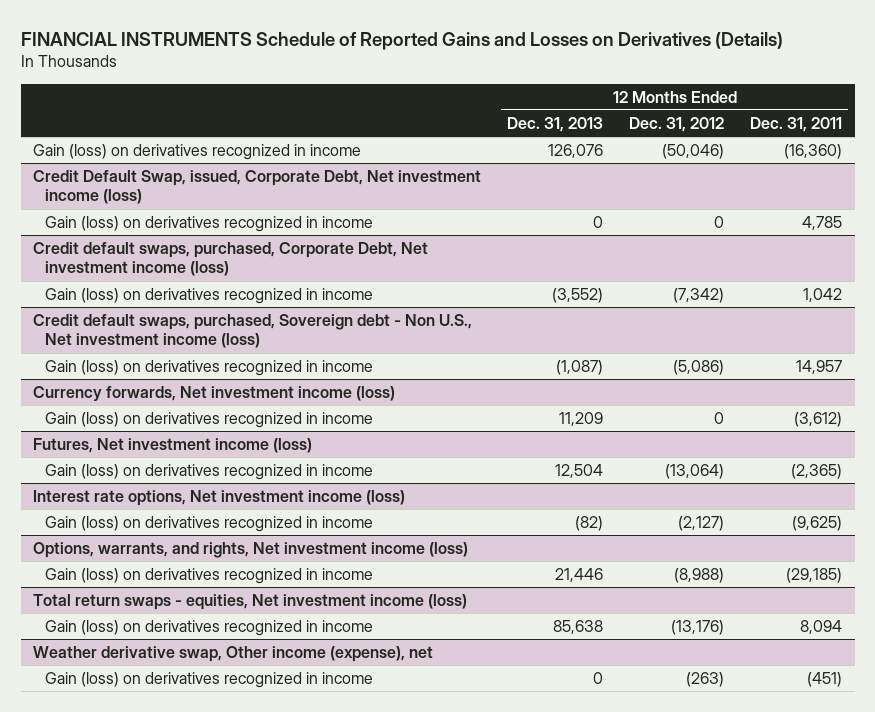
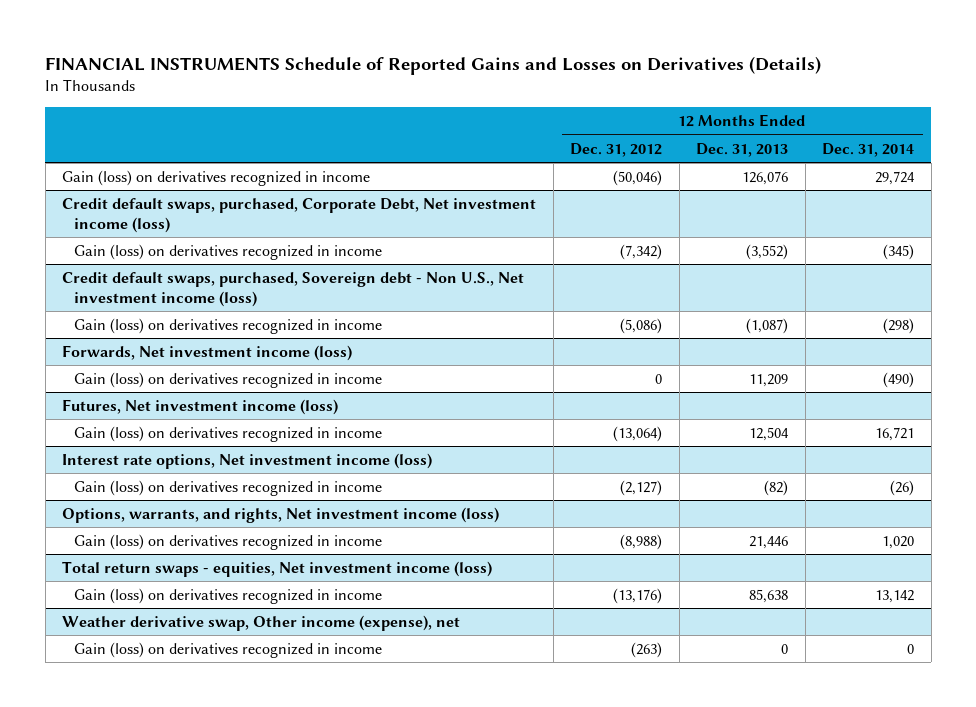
- | 12 Months Ended Dec. 31, 2013 | 12 Months Ended Dec. 31, 2012 | 12 Months Ended Dec. 31, 2011
+ | 12 Months Ended Dec. 31, 2012 | 12 Months Ended Dec. 31, 2013 | 12 Months Ended Dec. 31, 2014
- Credit Default Swap, issued, Corporate Debt, Net investment income (loss)
- Gain (loss) on derivatives recognized in income | 0 | 0 | 4,785
- Currency forwards, Net investment income (loss)
+ Forwards, Net investment income (loss)

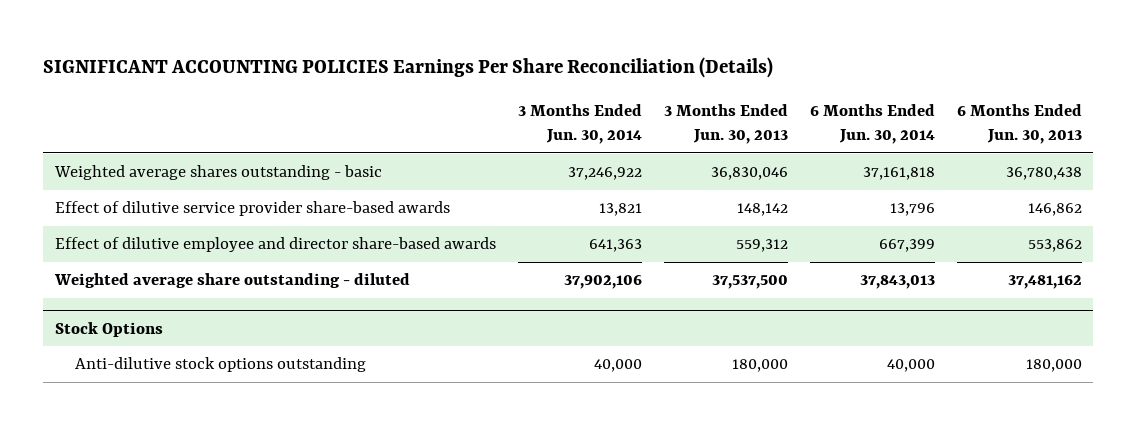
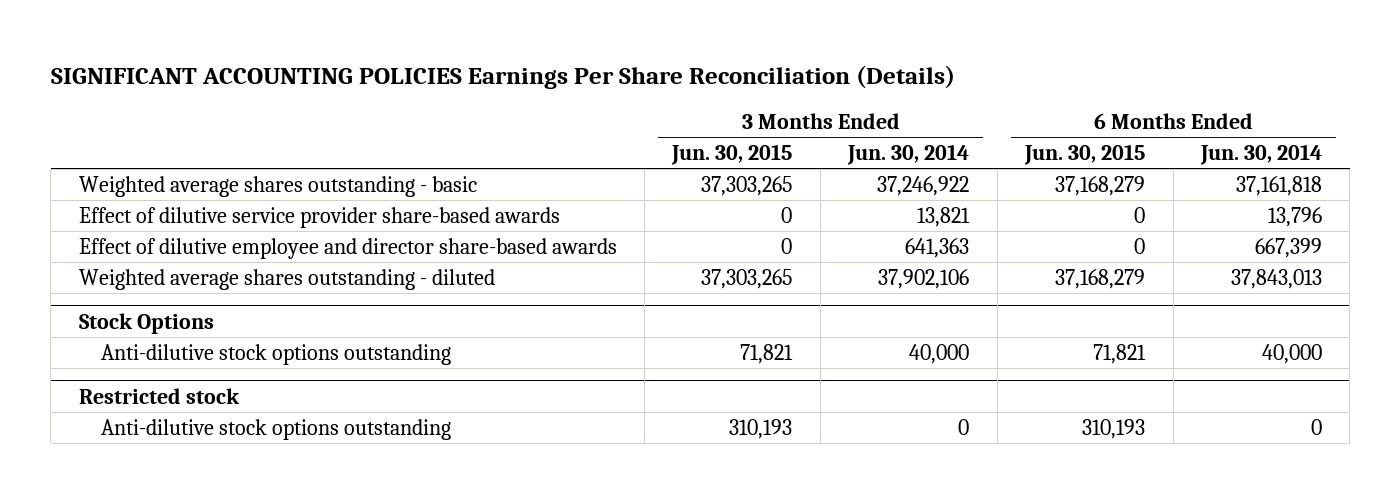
- | 3 Months Ended Jun. 30, 2014 | 3 Months Ended Jun. 30, 2013 | 6 Months Ended Jun. 30, 2014 | 6 Months Ended Jun. 30, 2013
+ | 3 Months Ended Jun. 30, 2015 | 3 Months Ended Jun. 30, 2014 | 6 Months Ended Jun. 30, 2015 | 6 Months Ended Jun. 30, 2014
- Weighted average share outstanding - diluted | 37,902,106 | 37,537,500 | 37,843,013 | 37,481,162
+ Weighted average shares outstanding - diluted | 37,303,265 | 37,902,106 | 37,168,279 | 37,843,013
+ Restricted stock
+ Anti-dilutive stock options outstanding | 310,193 | 0 | 310,193 | 0

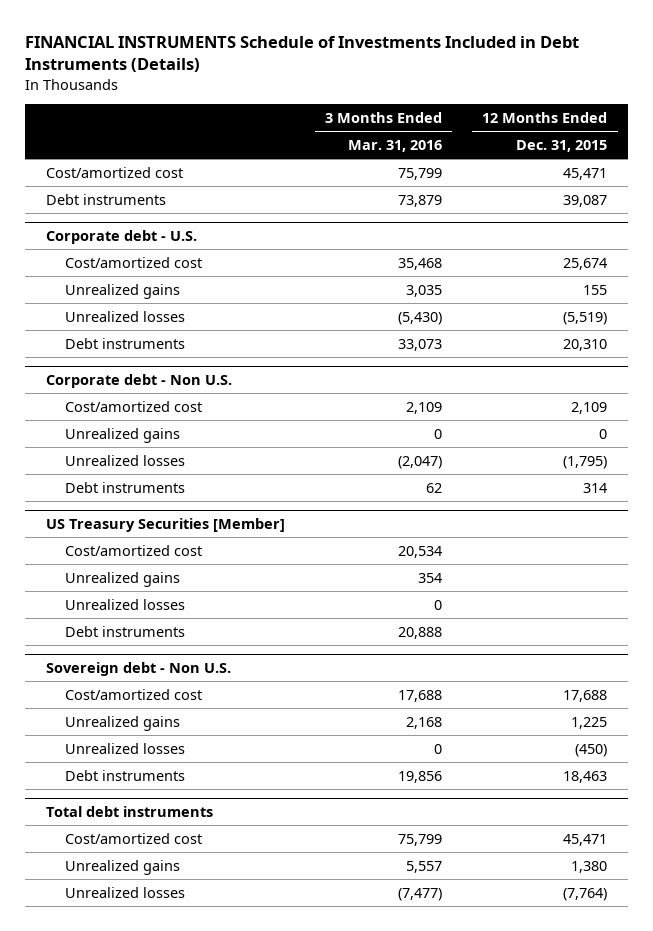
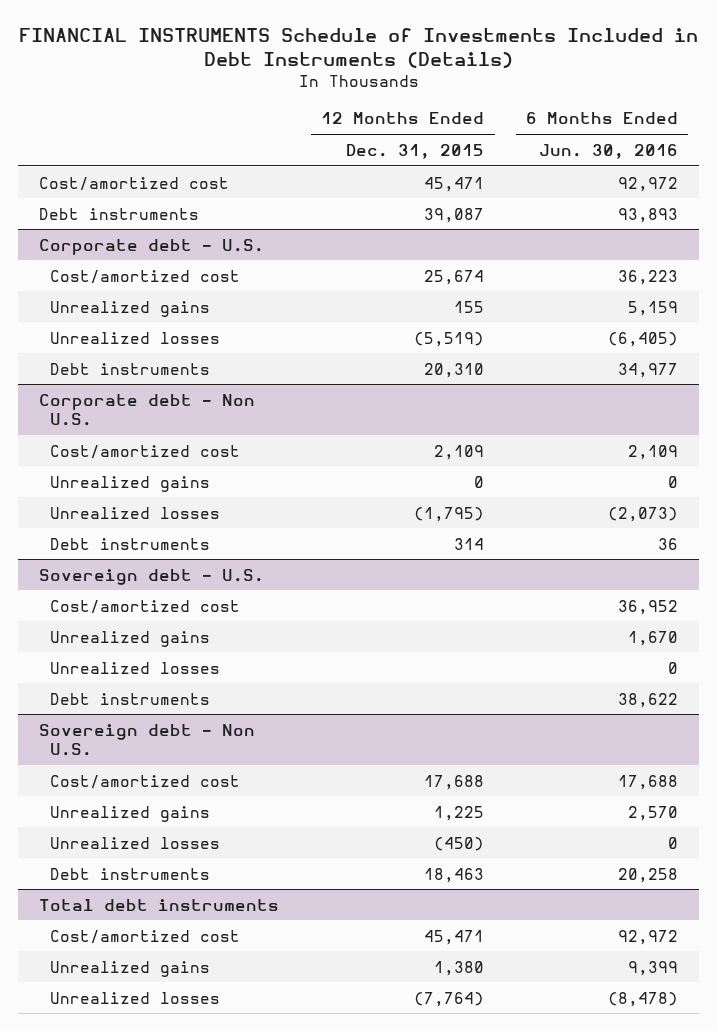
- | 3 Months Ended Mar. 31, 2016 | 12 Months Ended Dec. 31, 2015
+ | 12 Months Ended Dec. 31, 2015 | 6 Months Ended Jun. 30, 2016
- US Treasury Securities [Member]
+ Sovereign debt - U.S.

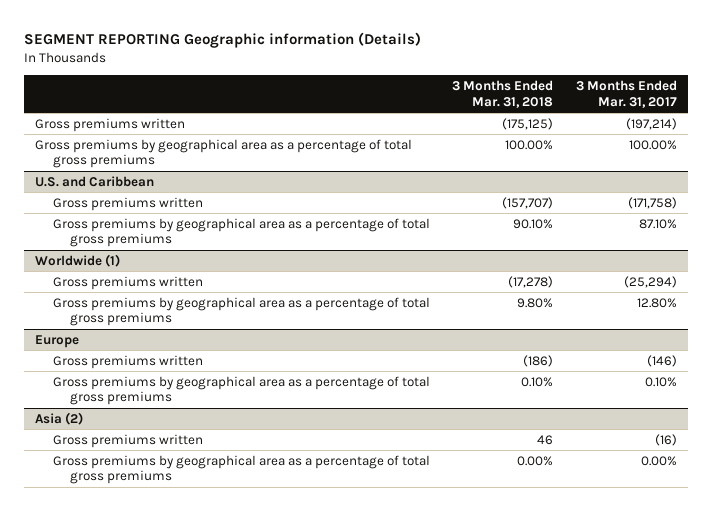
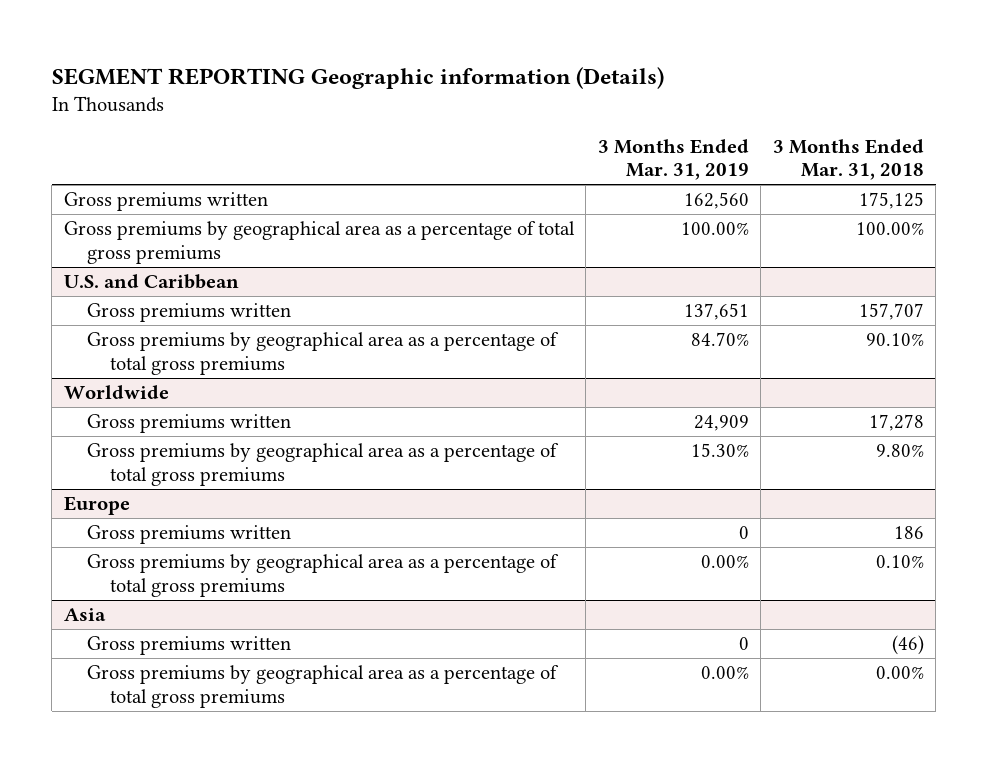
- | 3 Months Ended Mar. 31, 2018 | 3 Months Ended Mar. 31, 2017
+ | 3 Months Ended Mar. 31, 2019 | 3 Months Ended Mar. 31, 2018
- Gross premiums written | (175,125) | (197,214)
+ Gross premiums written | 162,560 | 175,125
@ U.S. and Caribbean
- Gross premiums written | (157,707) | (171,758)
+ Gross premiums written | 137,651 | 157,707
- Worldwide (1)
- Gross premiums written | (17,278) | (25,294)
+ Worldwide
+ Gross premiums written | 24,909 | 17,278
@ Europe
- Gross premiums written | (186) | (146)
+ Gross premiums written | 0 | 186
- Asia (2)
- Gross premiums written | 46 | (16)
+ Asia
+ Gross premiums written | 0 | (46)

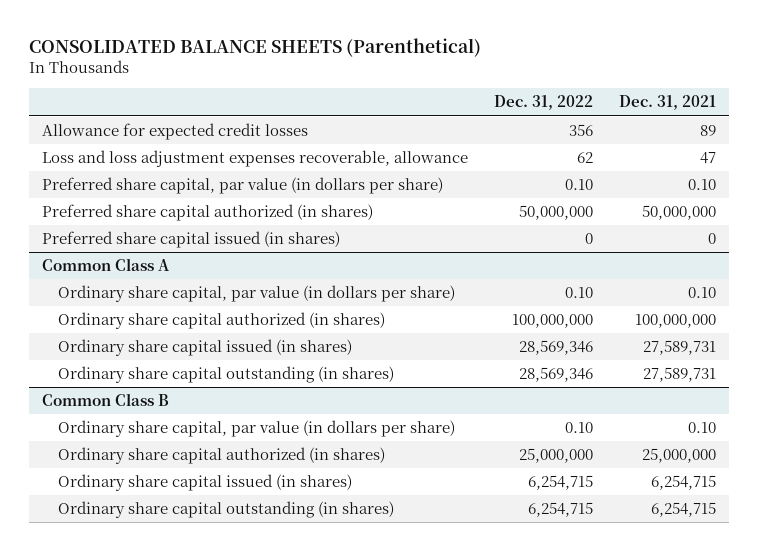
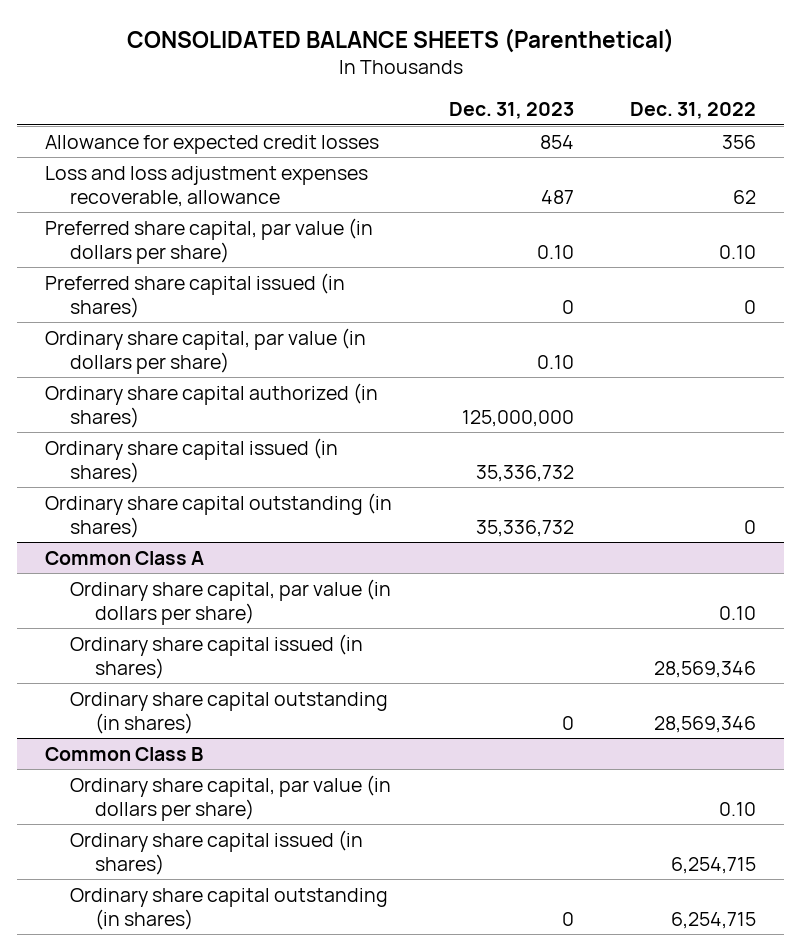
- | Dec. 31, 2022 | Dec. 31, 2021
+ | Dec. 31, 2023 | Dec. 31, 2022
- Preferred share capital authorized (in shares) | 50,000,000 | 50,000,000
+ Ordinary share capital, par value (in dollars per share) | 0.10 |
+ Ordinary share capital authorized (in shares) | 125,000,000 |
+ Ordinary share capital issued (in shares) | 35,336,732 |
+ Ordinary share capital outstanding (in shares) | 35,336,732 | 0
@ Common Class A
- Ordinary share capital authorized (in shares) | 100,000,000 | 100,000,000
@ Common Class B
- Ordinary share capital authorized (in shares) | 25,000,000 | 25,000,000

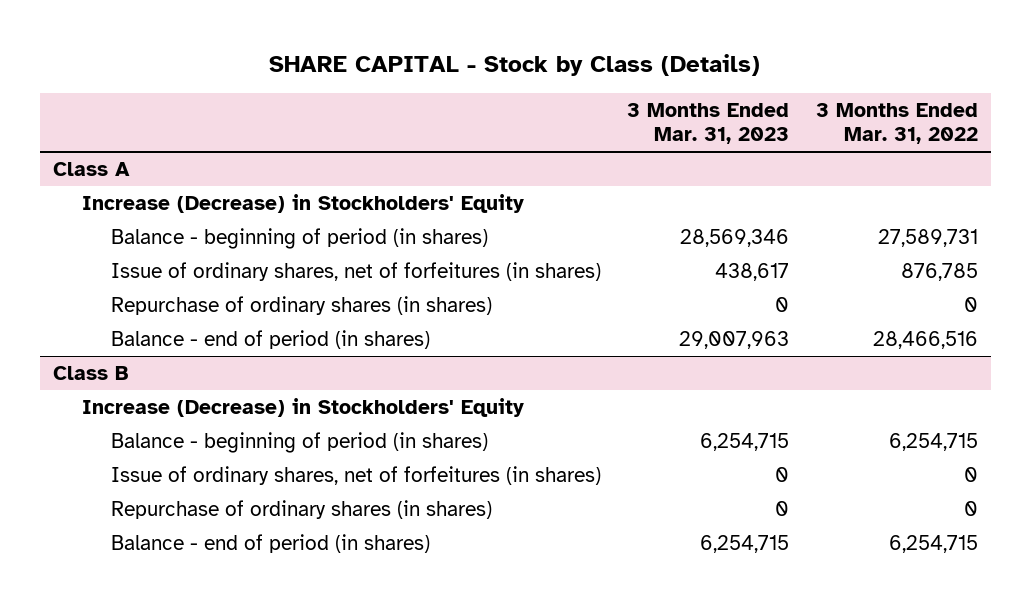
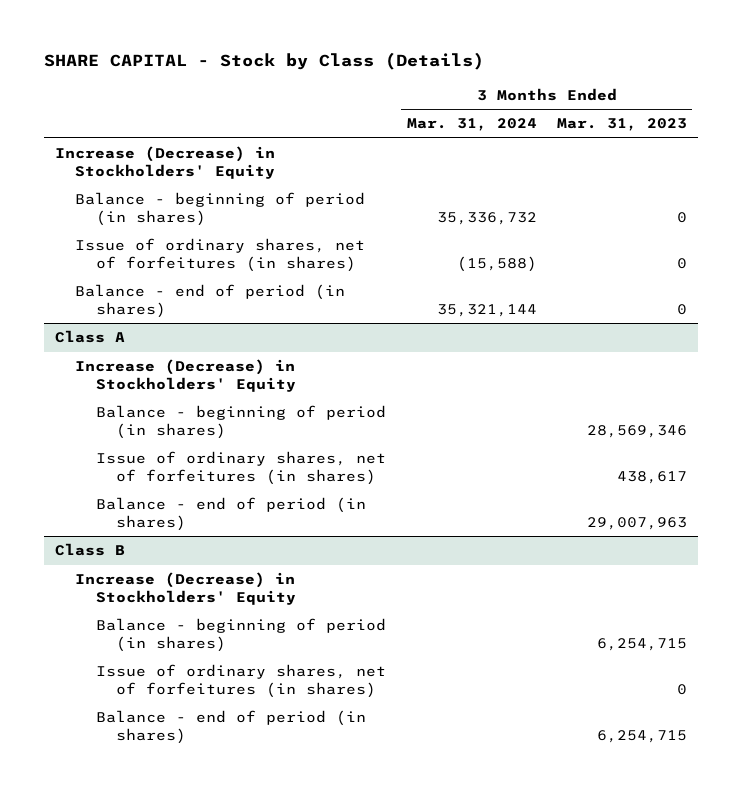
- | 3 Months Ended Mar. 31, 2023 | 3 Months Ended Mar. 31, 2022
+ | 3 Months Ended Mar. 31, 2024 | 3 Months Ended Mar. 31, 2023
+ Increase (Decrease) in Stockholders' Equity
+ Balance - beginning of period (in shares) | 35,336,732 | 0
+ Issue of ordinary shares, net of forfeitures (in shares) | (15,588) | 0
+ Balance - end of period (in shares) | 35,321,144 | 0
@ Class A
- Repurchase of ordinary shares (in shares) | 0 | 0
@ Class B
- Repurchase of ordinary shares (in shares) | 0 | 0

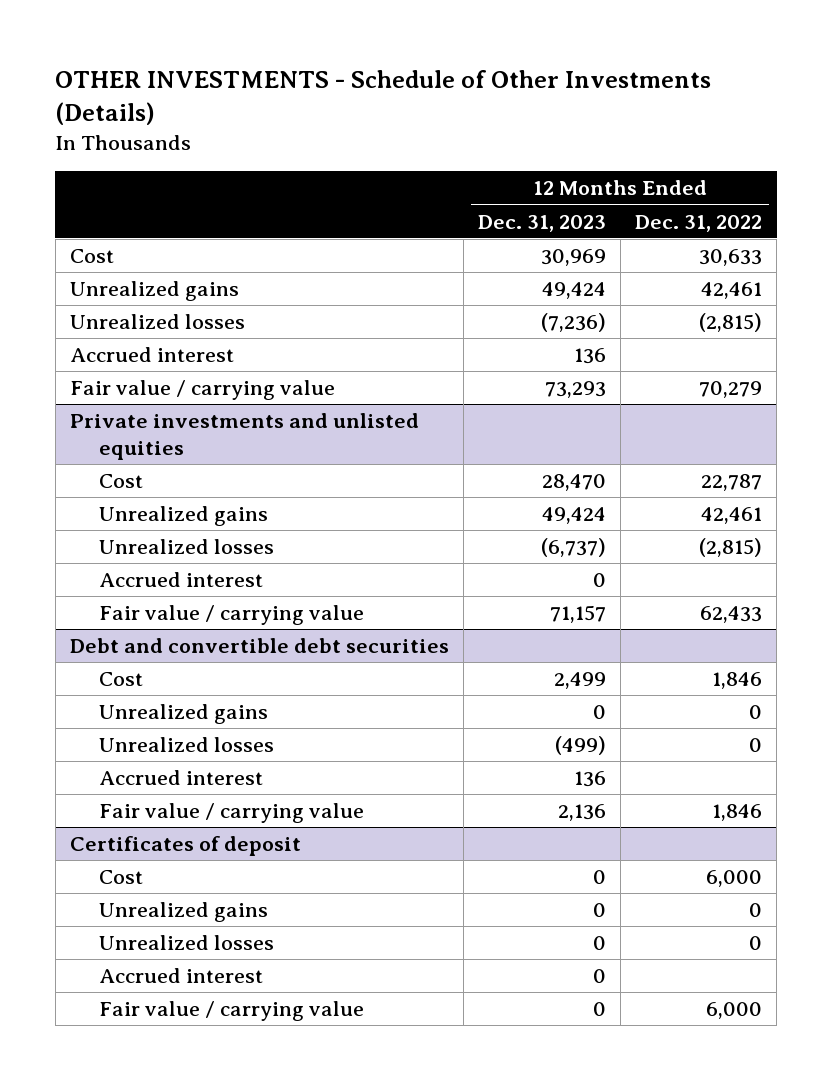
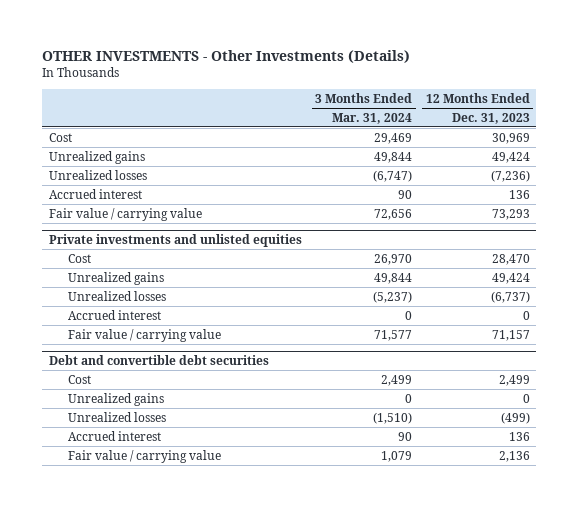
- OTHER INVESTMENTS - Schedule of Other Investments (Details)
+ OTHER INVESTMENTS - Other Investments (Details)
- | 12 Months Ended Dec. 31, 2023 | 12 Months Ended Dec. 31, 2022
+ | 3 Months Ended Mar. 31, 2024 | 12 Months Ended Dec. 31, 2023
- Certificates of deposit
- Cost | 0 | 6,000
- Unrealized gains | 0 | 0
- Unrealized losses | 0 | 0
- Accrued interest | 0 |
- Fair value / carrying value | 0 | 6,000

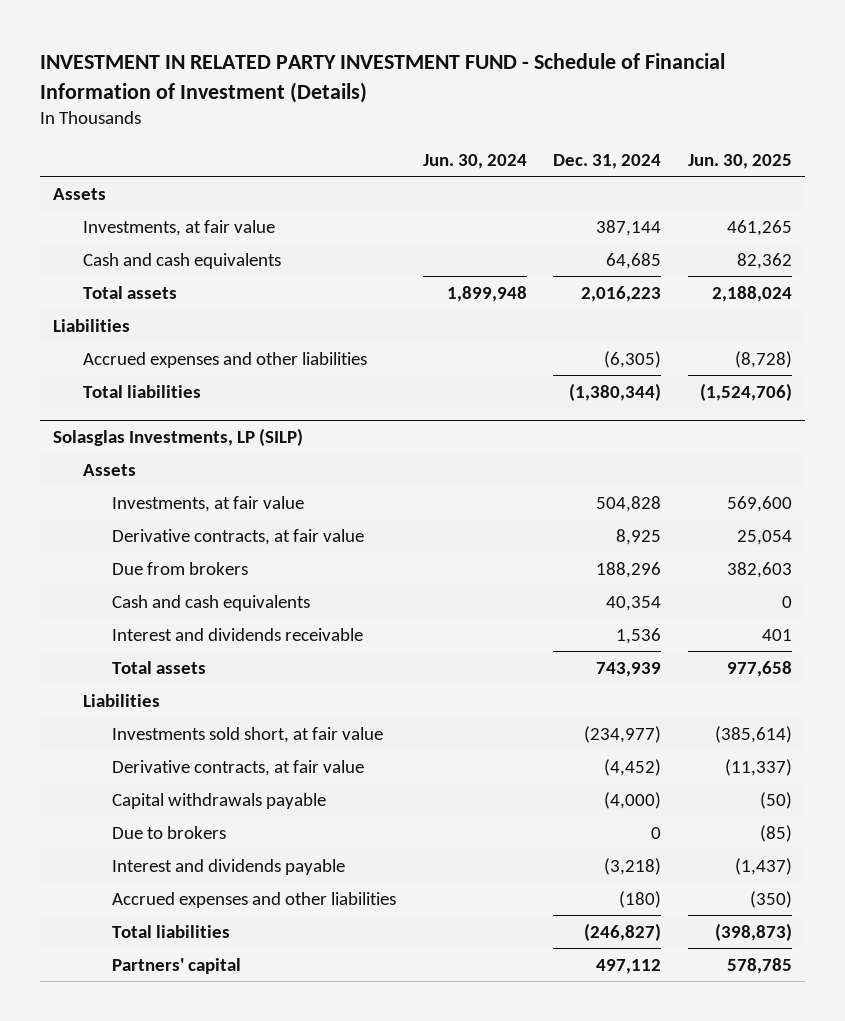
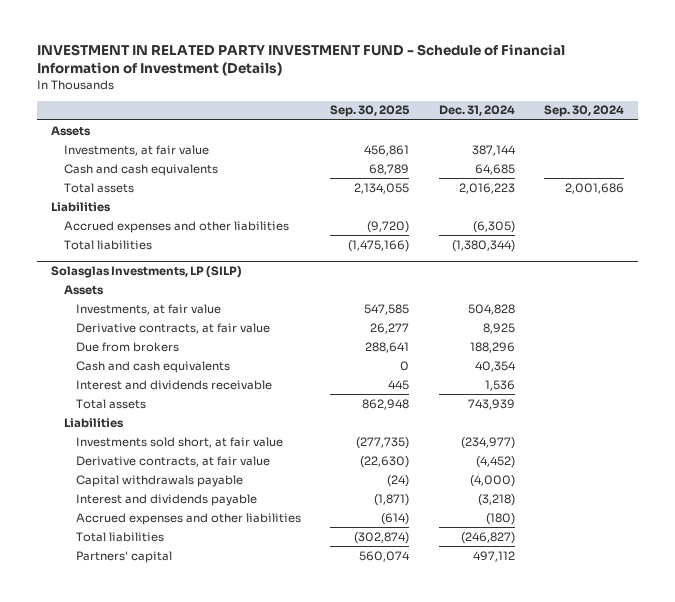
- | Jun. 30, 2024 | Dec. 31, 2024 | Jun. 30, 2025
+ | Sep. 30, 2025 | Dec. 31, 2024 | Sep. 30, 2024
@ Solasglas Investments, LP (SILP)
- Due to brokers | | 0 | (85)

